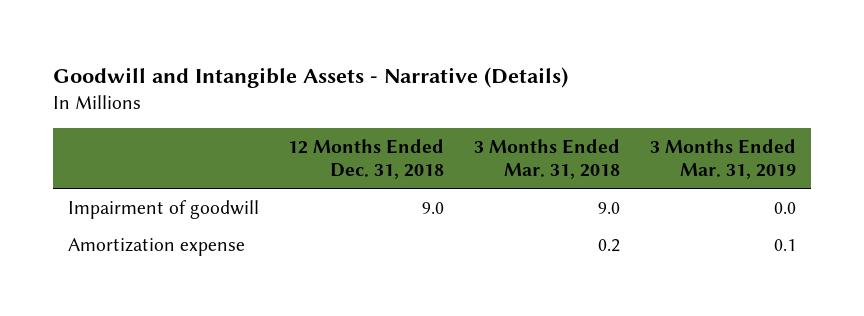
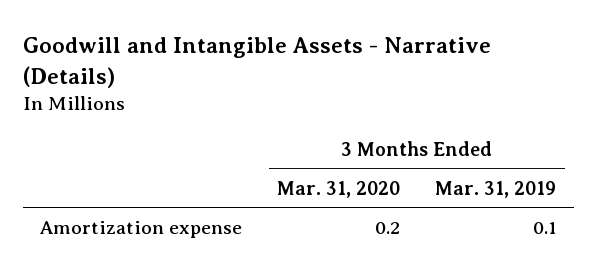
- | 12 Months Ended Dec. 31, 2018 | 3 Months Ended Mar. 31, 2018 | 3 Months Ended Mar. 31, 2019
+ | 3 Months Ended Mar. 31, 2020 | 3 Months Ended Mar. 31, 2019
- Impairment of goodwill | 9.0 | 9.0 | 0.0

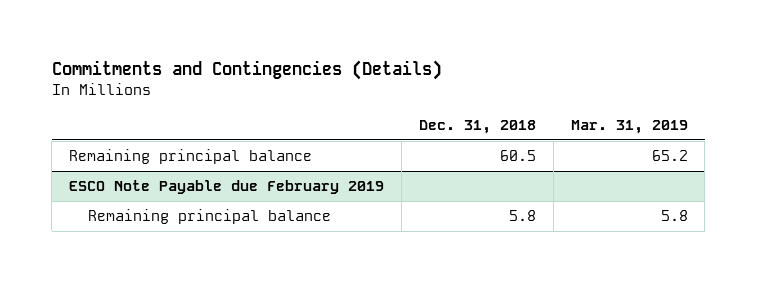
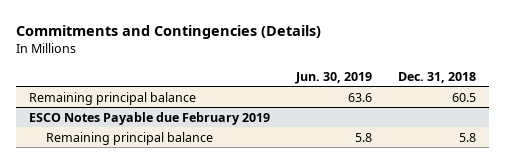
- | Dec. 31, 2018 | Mar. 31, 2019
+ | Jun. 30, 2019 | Dec. 31, 2018
- ESCO Note Payable due February 2019
+ ESCO Notes Payable due February 2019

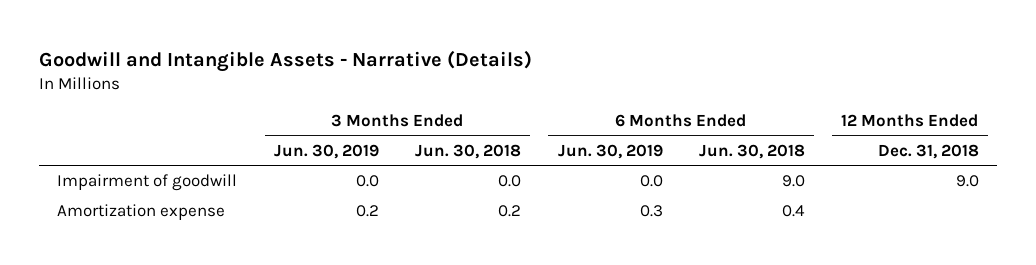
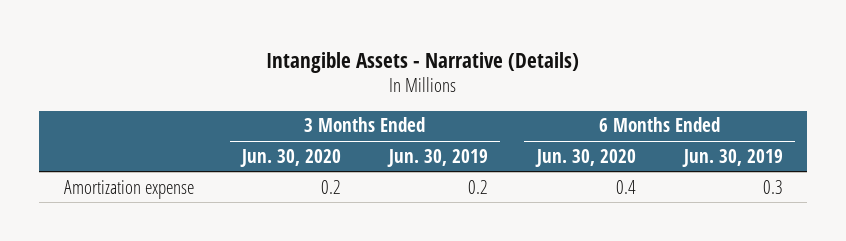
- Goodwill and Intangible Assets - Narrative (Details)
+ Intangible Assets - Narrative (Details)
- | 3 Months Ended Jun. 30, 2019 | 3 Months Ended Jun. 30, 2018 | 6 Months Ended Jun. 30, 2019 | 6 Months Ended Jun. 30, 2018 | 12 Months Ended Dec. 31, 2018
+ | 3 Months Ended Jun. 30, 2020 | 3 Months Ended Jun. 30, 2019 | 6 Months Ended Jun. 30, 2020 | 6 Months Ended Jun. 30, 2019
- Impairment of goodwill | 0.0 | 0.0 | 0.0 | 9.0 | 9.0

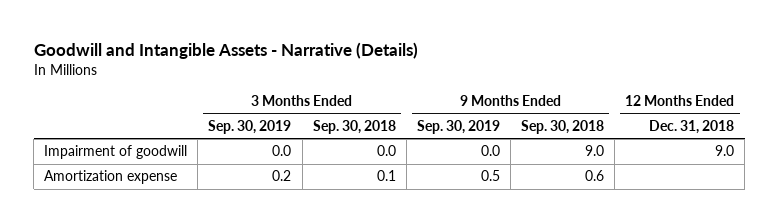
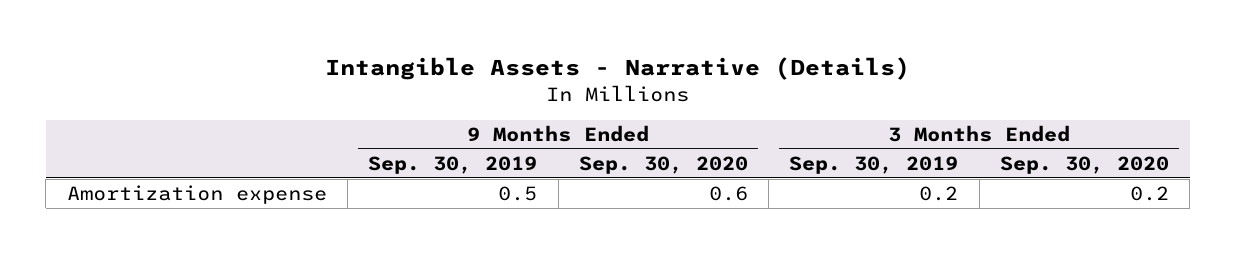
- Goodwill and Intangible Assets - Narrative (Details)
+ Intangible Assets - Narrative (Details)
- | 3 Months Ended Sep. 30, 2019 | 3 Months Ended Sep. 30, 2018 | 9 Months Ended Sep. 30, 2019 | 9 Months Ended Sep. 30, 2018 | 12 Months Ended Dec. 31, 2018
+ | 9 Months Ended Sep. 30, 2019 | 9 Months Ended Sep. 30, 2020 | 3 Months Ended Sep. 30, 2019 | 3 Months Ended Sep. 30, 2020
- Impairment of goodwill | 0.0 | 0.0 | 0.0 | 9.0 | 9.0

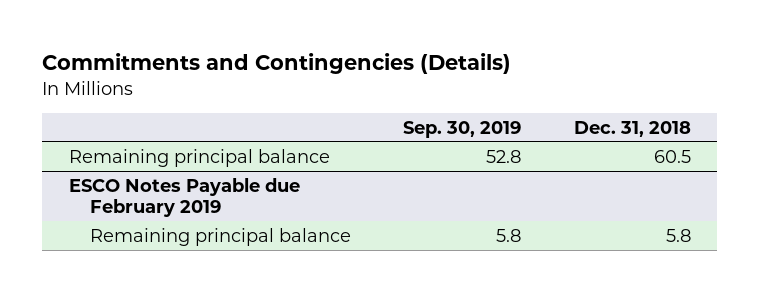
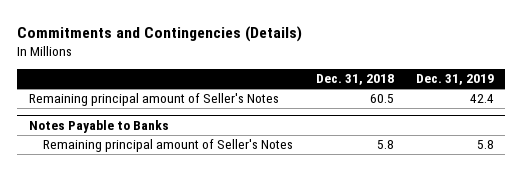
- | Sep. 30, 2019 | Dec. 31, 2018
+ | Dec. 31, 2018 | Dec. 31, 2019
- Remaining principal balance | 52.8 | 60.5
- ESCO Notes Payable due February 2019
- Remaining principal balance | 5.8 | 5.8
+ Remaining principal amount of Seller's Notes | 60.5 | 42.4
+ Notes Payable to Banks
+ Remaining principal amount of Seller's Notes | 5.8 | 5.8

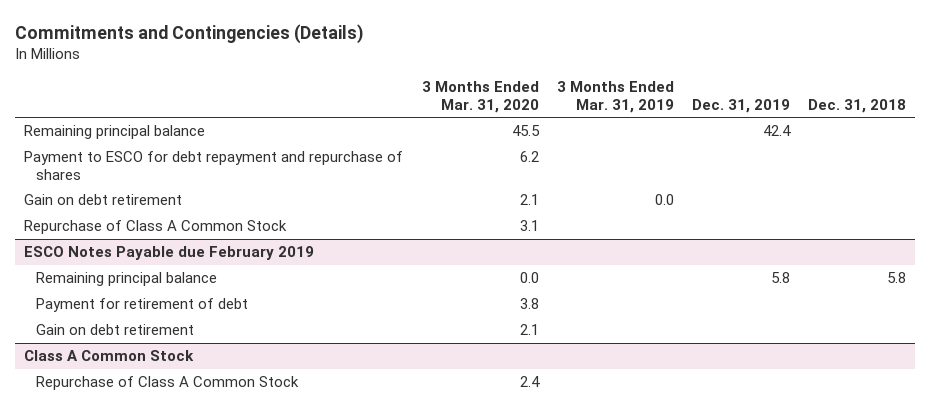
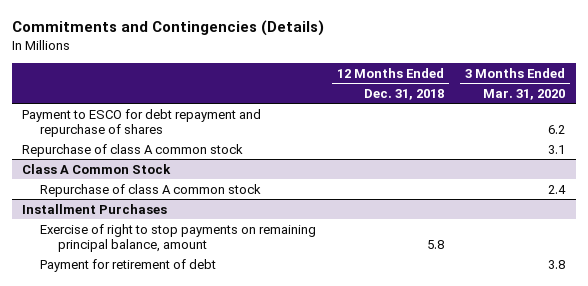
- | 3 Months Ended Mar. 31, 2020 | 3 Months Ended Mar. 31, 2019 | Dec. 31, 2019 | Dec. 31, 2018
+ | 12 Months Ended Dec. 31, 2018 | 3 Months Ended Mar. 31, 2020
- Remaining principal balance | 45.5 | | 42.4 |
- Gain on debt retirement | 2.1 | 0.0 | |
- Repurchase of Class A Common Stock | 3.1 | | |
- ESCO Notes Payable due February 2019
- Remaining principal balance | 0.0 | | 5.8 | 5.8
- Payment for retirement of debt | 3.8 | | |
- Gain on debt retirement | 2.1 | | |
+ Repurchase of class A common stock | | 3.1
@ Class A Common Stock
- Repurchase of Class A Common Stock | 2.4 | | |
+ Repurchase of class A common stock | | 2.4
+ Installment Purchases
+ Exercise of right to stop payments on remaining principal balance, amount | 5.8 |
+ Payment for retirement of debt | | 3.8

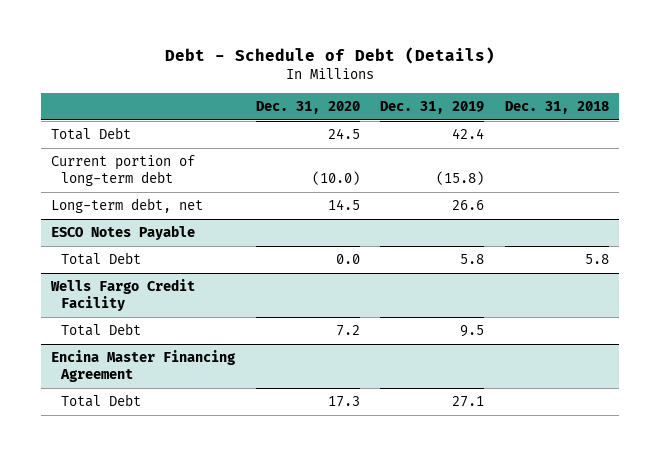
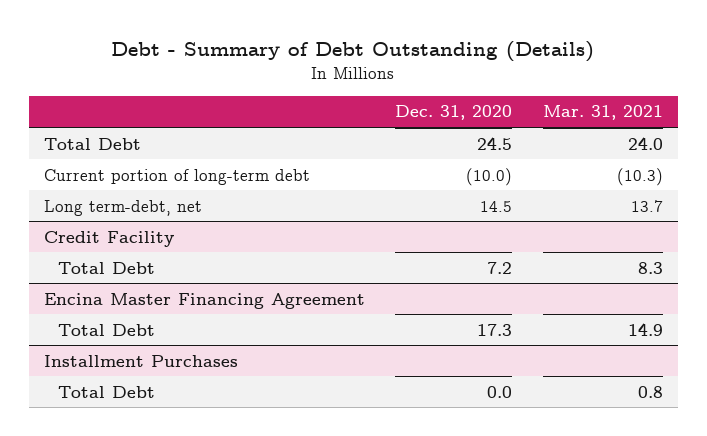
- Debt - Schedule of Debt (Details)
+ Debt - Summary of Debt Outstanding (Details)
- | Dec. 31, 2020 | Dec. 31, 2019 | Dec. 31, 2018
+ | Dec. 31, 2020 | Mar. 31, 2021
- Long-term debt, net | 14.5 | 26.6 |
- ESCO Notes Payable
- Total Debt | 0.0 | 5.8 | 5.8
- Wells Fargo Credit Facility
+ Long term-debt, net | 14.5 | 13.7
+ Credit Facility
+ Installment Purchases
+ Total Debt | 0.0 | 0.8

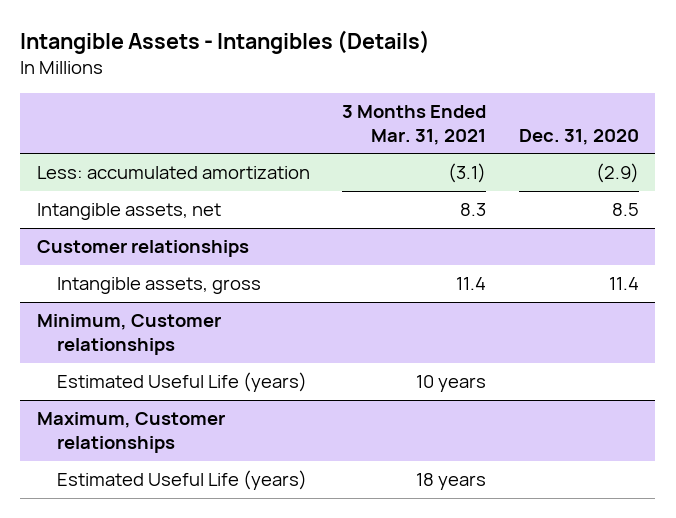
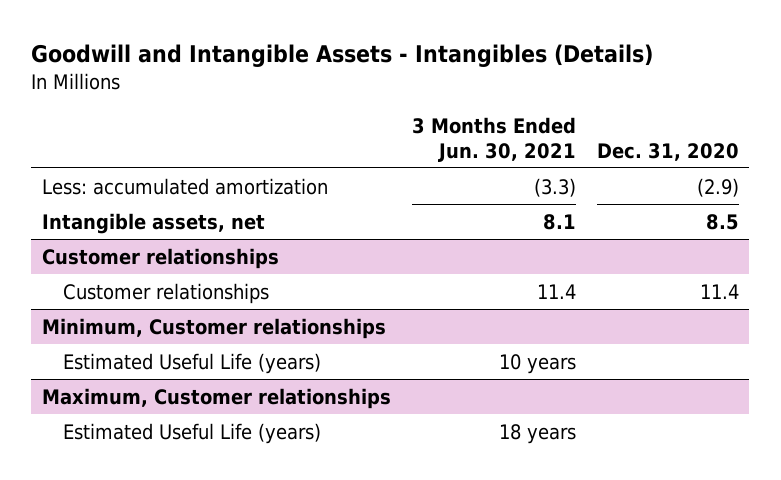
- Intangible Assets - Intangibles (Details)
+ Goodwill and Intangible Assets - Intangibles (Details)
- | 3 Months Ended Mar. 31, 2021 | Dec. 31, 2020
+ | 3 Months Ended Jun. 30, 2021 | Dec. 31, 2020
@ Customer relationships
- Intangible assets, gross | 11.4 | 11.4
+ Customer relationships | 11.4 | 11.4

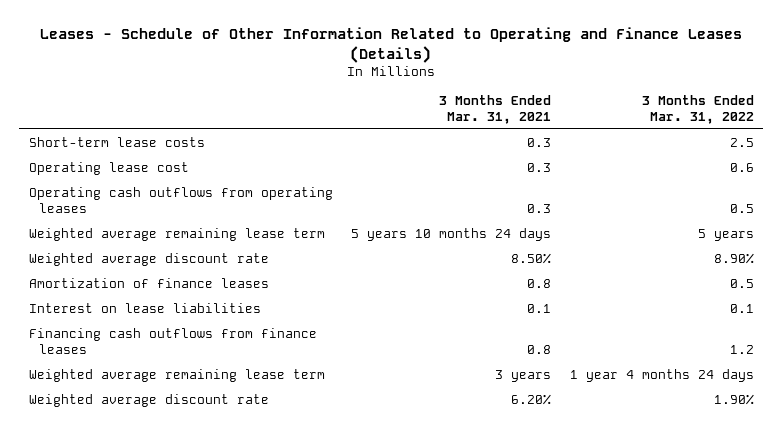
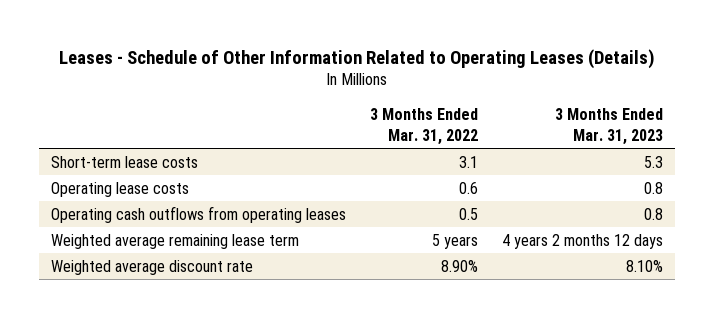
- Leases - Schedule of Other Information Related to Operating and Finance Leases (Details)
+ Leases - Schedule of Other Information Related to Operating Leases (Details)
- | 3 Months Ended Mar. 31, 2021 | 3 Months Ended Mar. 31, 2022
+ | 3 Months Ended Mar. 31, 2022 | 3 Months Ended Mar. 31, 2023
- Short-term lease costs | 0.3 | 2.5
- Operating lease cost | 0.3 | 0.6
+ Short-term lease costs | 3.1 | 5.3
+ Operating lease costs | 0.6 | 0.8
- Amortization of finance leases | 0.8 | 0.5
- Interest on lease liabilities | 0.1 | 0.1
- Financing cash outflows from finance leases | 0.8 | 1.2
- Weighted average remaining lease term | 3 years | 1 year 4 months 24 days
- Weighted average discount rate | 6.20% | 1.90%

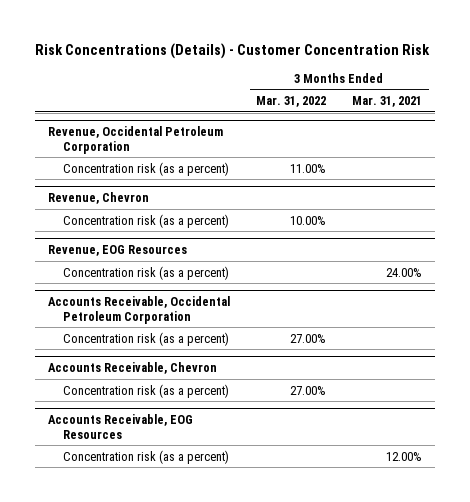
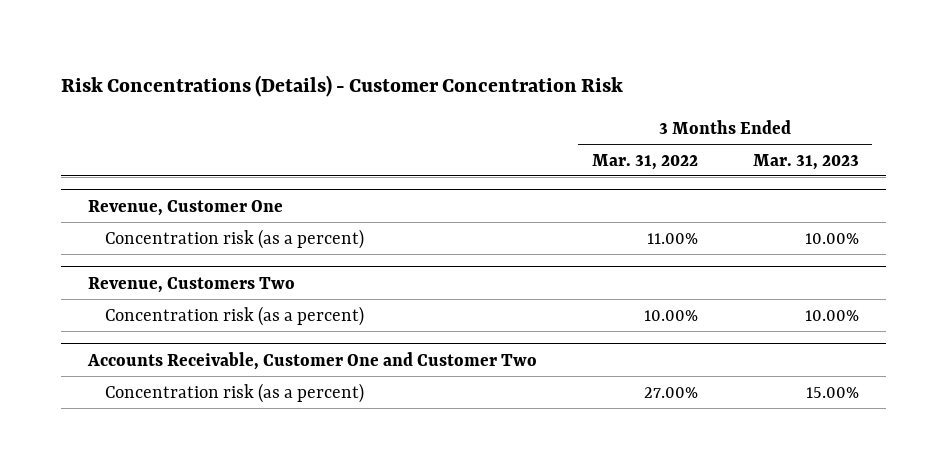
- | 3 Months Ended Mar. 31, 2022 | 3 Months Ended Mar. 31, 2021
+ | 3 Months Ended Mar. 31, 2022 | 3 Months Ended Mar. 31, 2023
- Revenue, Occidental Petroleum Corporation
+ Revenue, Customer One
- Revenue, Chevron
+ Revenue, Customers Two
- Revenue, EOG Resources
- Concentration risk (as a percent) | | 24.00%
- Accounts Receivable, Occidental Petroleum Corporation
- Concentration risk (as a percent) | 27.00% |
- Accounts Receivable, Chevron
+ Accounts Receivable, Customer One and Customer Two
- Accounts Receivable, EOG Resources
- Concentration risk (as a percent) | | 12.00%

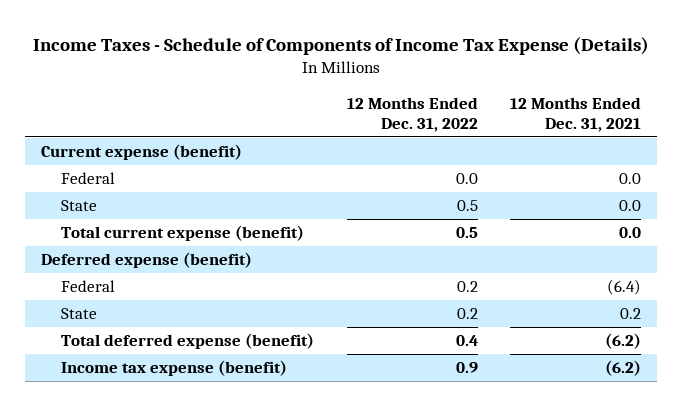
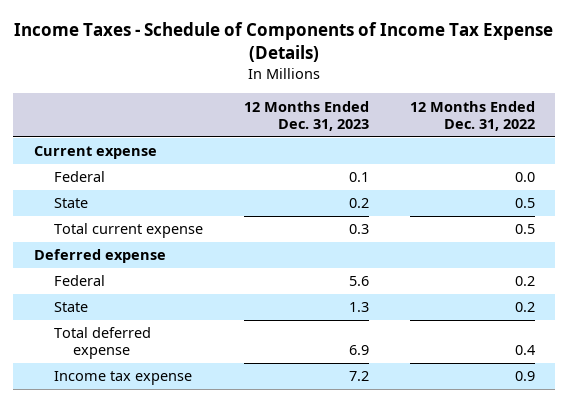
- | 12 Months Ended Dec. 31, 2022 | 12 Months Ended Dec. 31, 2021
+ | 12 Months Ended Dec. 31, 2023 | 12 Months Ended Dec. 31, 2022
- Current expense (benefit)
+ Current expense
- Total current expense (benefit) | 0.5 | 0.0
- Deferred expense (benefit)
+ Total current expense | 0.3 | 0.5
+ Deferred expense
- Total deferred expense (benefit) | 0.4 | (6.2)
- Income tax expense (benefit) | 0.9 | (6.2)
+ Total deferred expense | 6.9 | 0.4
+ Income tax expense | 7.2 | 0.9

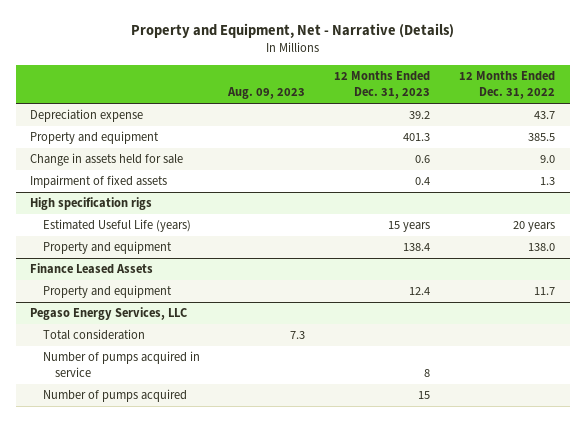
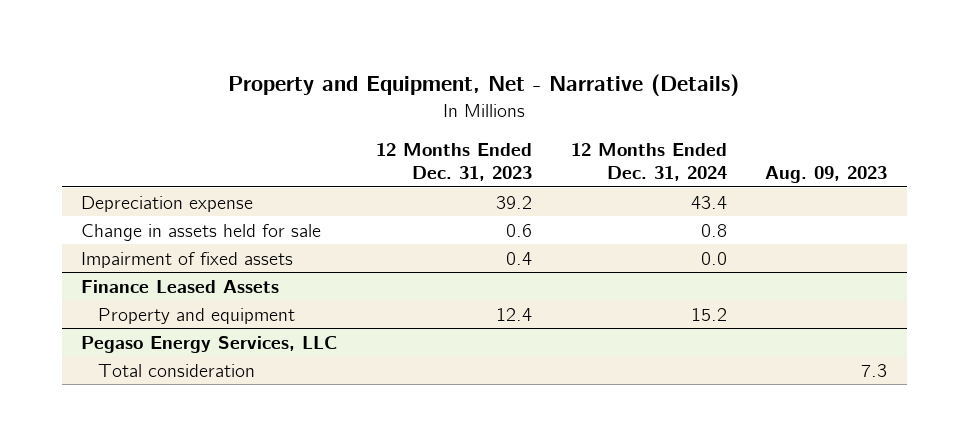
- | Aug. 09, 2023 | 12 Months Ended Dec. 31, 2023 | 12 Months Ended Dec. 31, 2022
+ | 12 Months Ended Dec. 31, 2023 | 12 Months Ended Dec. 31, 2024 | Aug. 09, 2023
- Property and equipment | | 401.3 | 385.5
- High specification rigs
- Estimated Useful Life (years) | | 15 years | 20 years
- Property and equipment | | 138.4 | 138.0
@ Pegaso Energy Services, LLC
- Number of pumps acquired in service | | 8 |
- Number of pumps acquired | | 15 |

